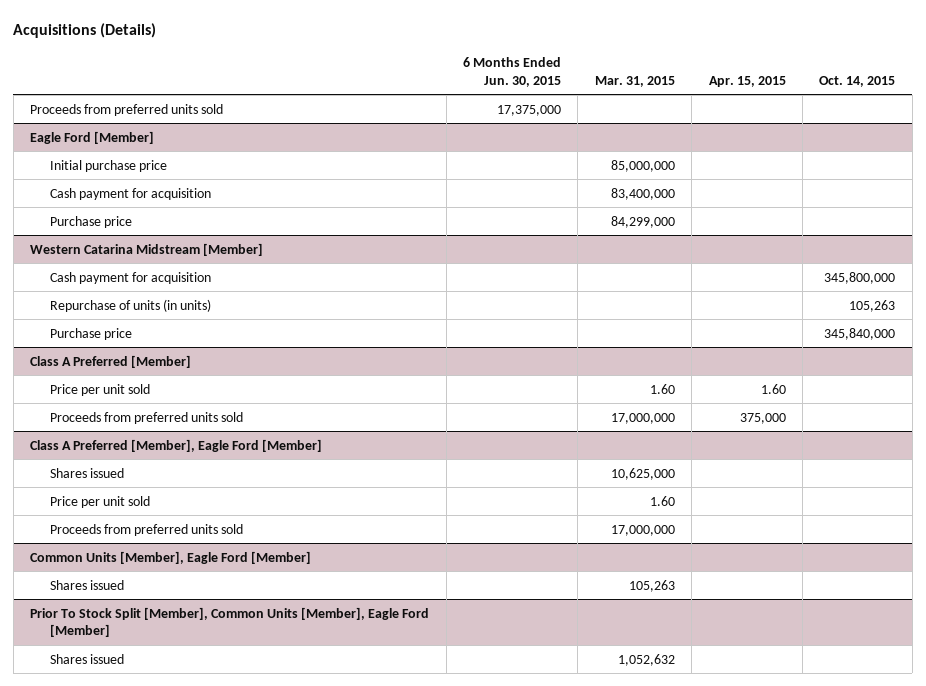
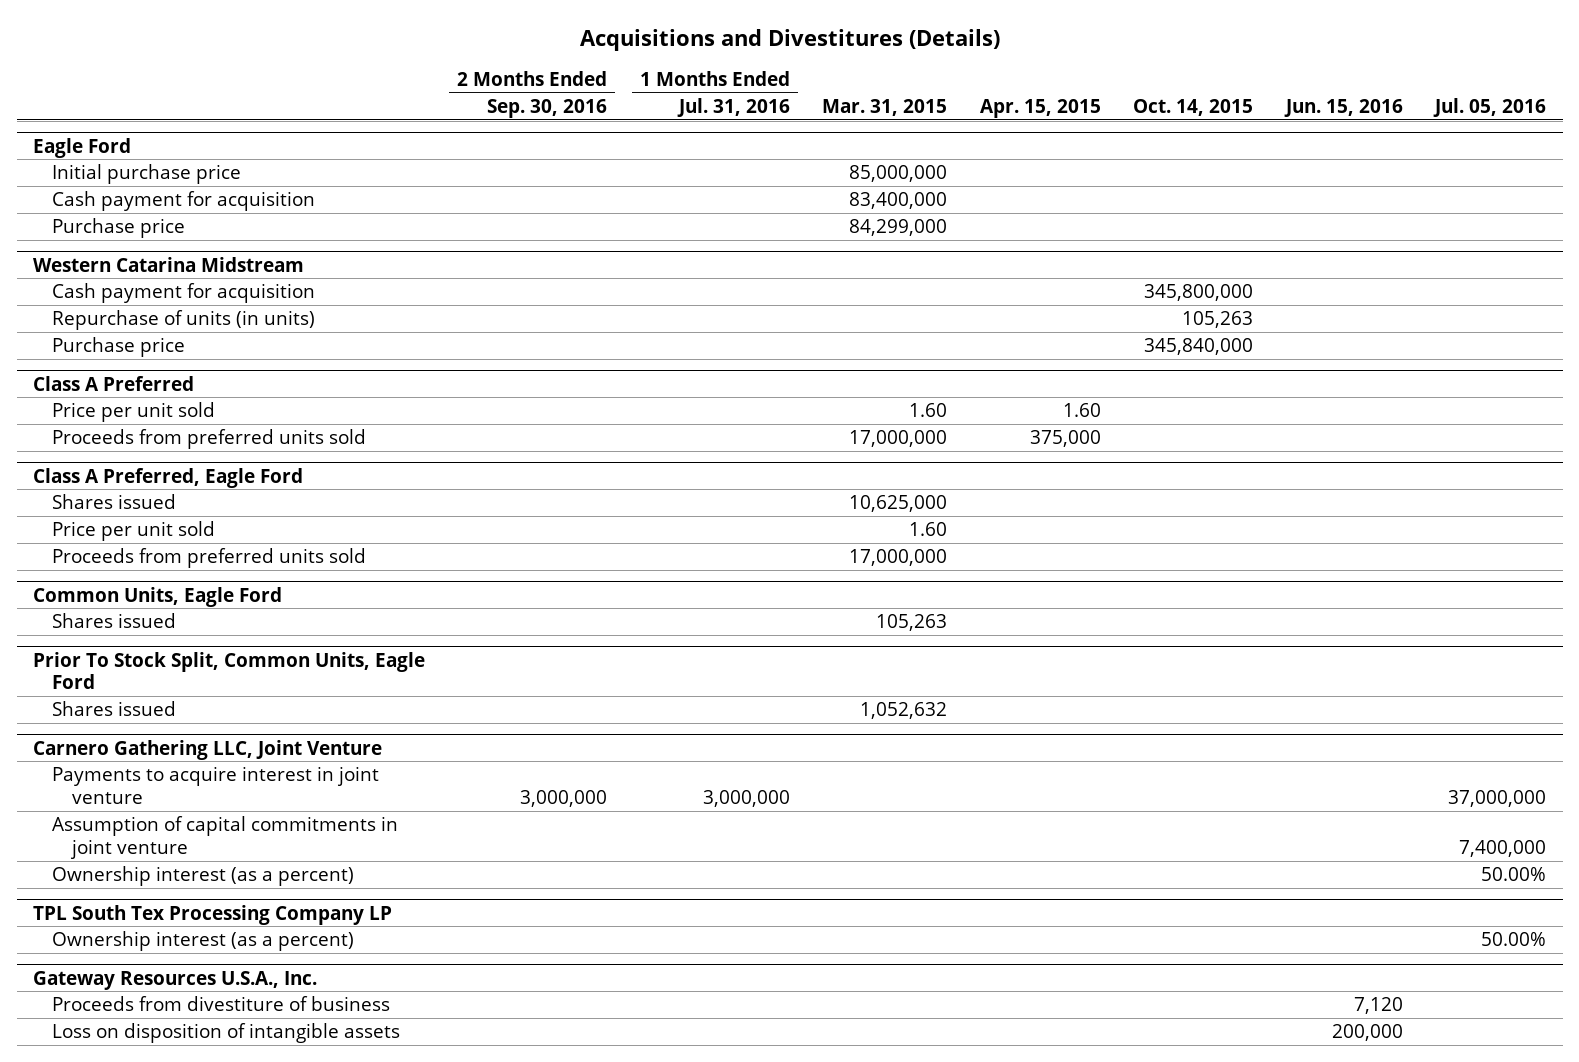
- Acquisitions (Details)
+ Acquisitions and Divestitures (Details)
- | 6 Months Ended Jun. 30, 2015 | Mar. 31, 2015 | Apr. 15, 2015 | Oct. 14, 2015
+ | 2 Months Ended Sep. 30, 2016 | 1 Months Ended Jul. 31, 2016 | Mar. 31, 2015 | Apr. 15, 2015 | Oct. 14, 2015 | Jun. 15, 2016 | Jul. 05, 2016
- Proceeds from preferred units sold | 17,375,000 | | |
- Eagle Ford [Member]
+ Eagle Ford
- Western Catarina Midstream [Member]
+ Western Catarina Midstream
- Class A Preferred [Member]
+ Class A Preferred
- Class A Preferred [Member], Eagle Ford [Member]
+ Class A Preferred, Eagle Ford
- Common Units [Member], Eagle Ford [Member]
+ Common Units, Eagle Ford
- Prior To Stock Split [Member], Common Units [Member], Eagle Ford [Member]
+ Prior To Stock Split, Common Units, Eagle Ford
+ Carnero Gathering LLC, Joint Venture
+ Payments to acquire interest in joint venture | 3,000,000 | 3,000,000 | | | | | 37,000,000
+ Assumption of capital commitments in joint venture | | | | | | | 7,400,000
+ Ownership interest (as a percent) | | | | | | | 50.00%
+ TPL South Tex Processing Company LP
+ Ownership interest (as a percent) | | | | | | | 50.00%
+ Gateway Resources U.S.A., Inc.
+ Proceeds from divestiture of business | | | | | | 7,120 |
+ Loss on disposition of intangible assets | | | | | | 200,000 |

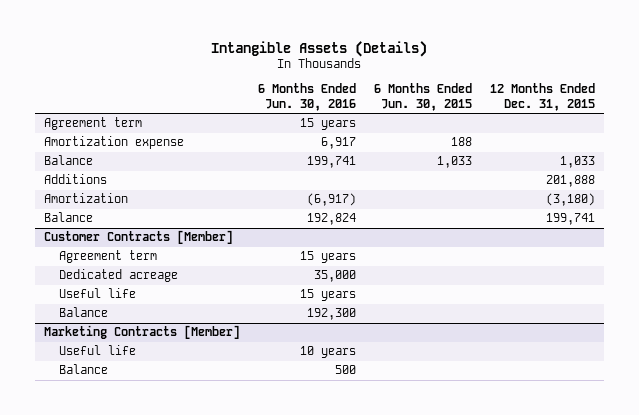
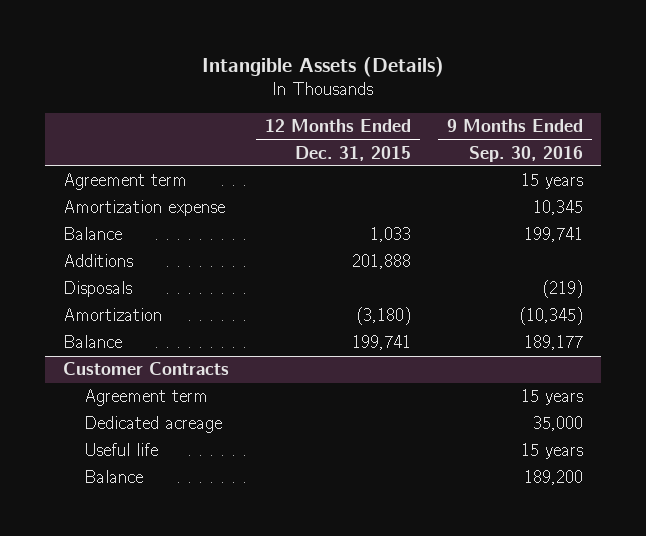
- | 6 Months Ended Jun. 30, 2016 | 6 Months Ended Jun. 30, 2015 | 12 Months Ended Dec. 31, 2015
+ | 12 Months Ended Dec. 31, 2015 | 9 Months Ended Sep. 30, 2016
+ Disposals | | (219)
- Customer Contracts [Member]
+ Customer Contracts
- Marketing Contracts [Member]
- Useful life | 10 years | |
- Balance | 500 | |

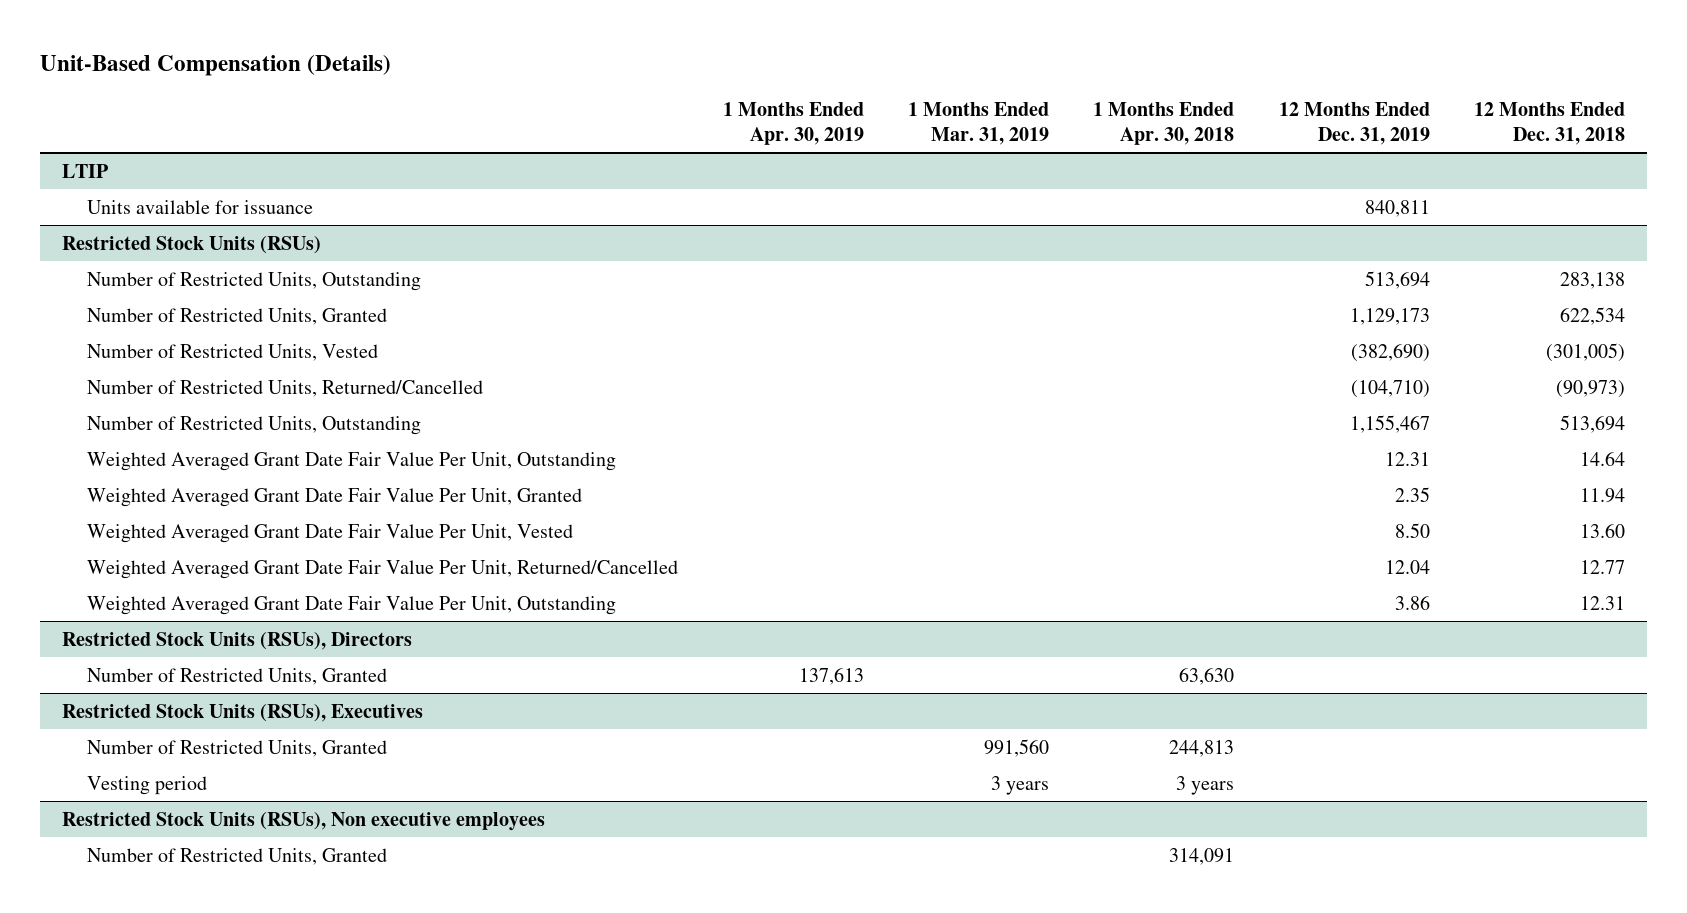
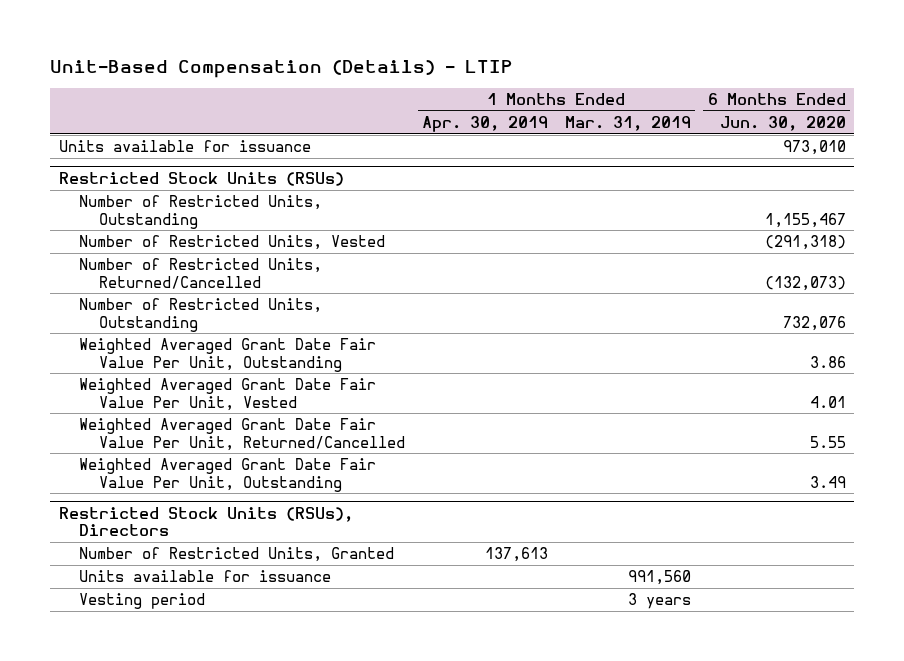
- Unit-Based Compensation (Details)
+ Unit-Based Compensation (Details) - LTIP
- | 1 Months Ended Apr. 30, 2019 | 1 Months Ended Mar. 31, 2019 | 1 Months Ended Apr. 30, 2018 | 12 Months Ended Dec. 31, 2019 | 12 Months Ended Dec. 31, 2018
+ | 1 Months Ended Apr. 30, 2019 | 1 Months Ended Mar. 31, 2019 | 6 Months Ended Jun. 30, 2020
- LTIP
- Units available for issuance | | | | 840,811 |
+ Units available for issuance | | | 973,010
@ Restricted Stock Units (RSUs)
- Number of Restricted Units, Granted | | | | 1,129,173 | 622,534
- Weighted Averaged Grant Date Fair Value Per Unit, Granted | | | | 2.35 | 11.94
- Restricted Stock Units (RSUs), Executives
- Number of Restricted Units, Granted | | 991,560 | 244,813 | |
- Vesting period | | 3 years | 3 years | |
- Restricted Stock Units (RSUs), Non executive employees
- Number of Restricted Units, Granted | | | 314,091 | |
@ Restricted Stock Units (RSUs), Directors
+ Units available for issuance | | 991,560 |
+ Vesting period | | 3 years |

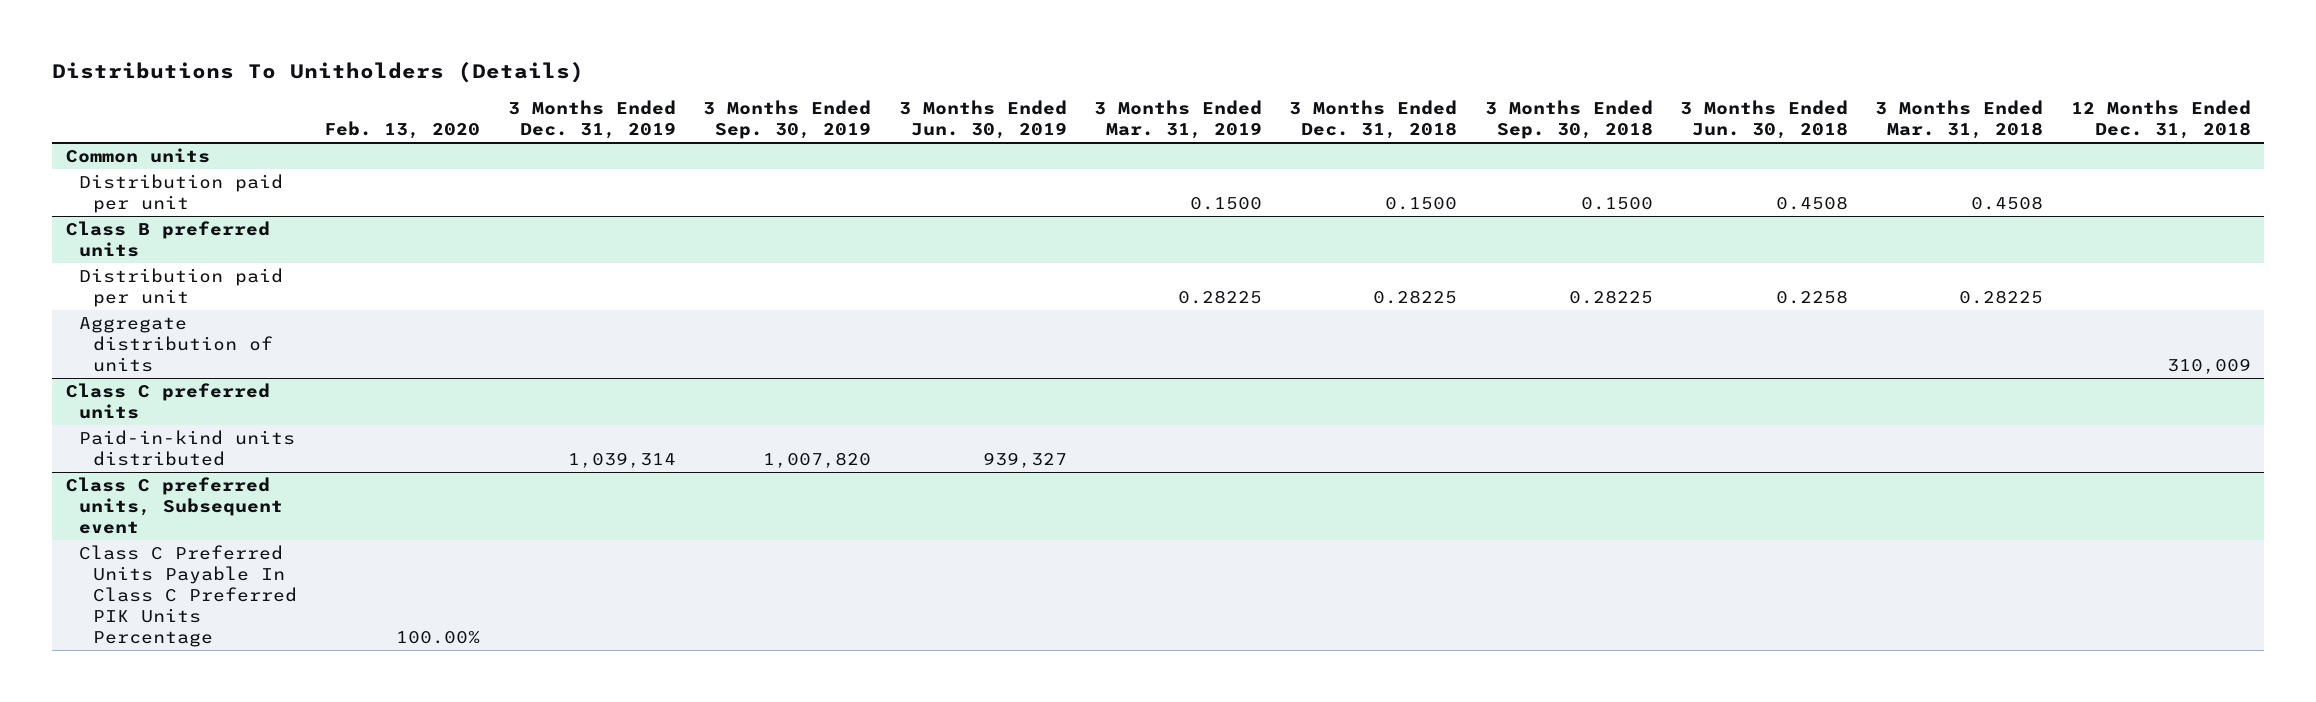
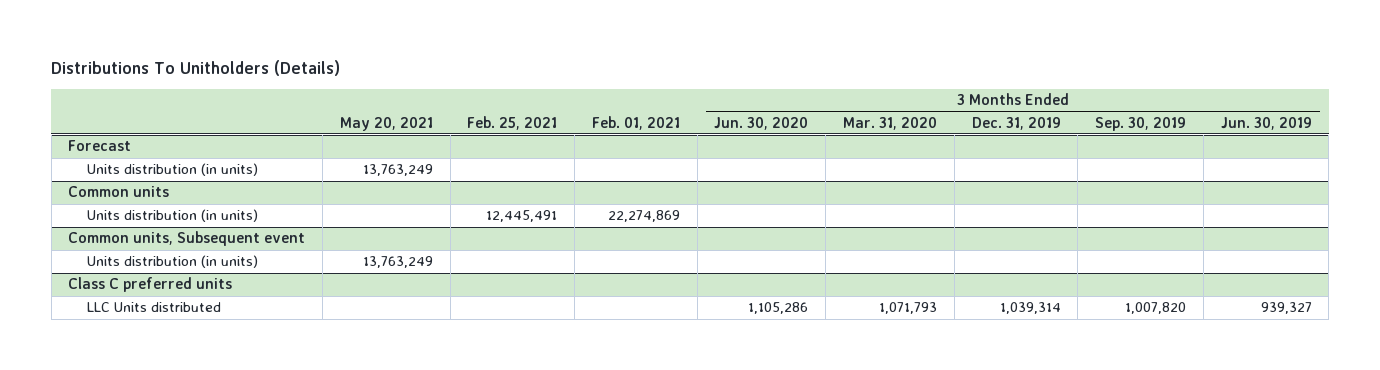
- | Feb. 13, 2020 | 3 Months Ended Dec. 31, 2019 | 3 Months Ended Sep. 30, 2019 | 3 Months Ended Jun. 30, 2019 | 3 Months Ended Mar. 31, 2019 | 3 Months Ended Dec. 31, 2018 | 3 Months Ended Sep. 30, 2018 | 3 Months Ended Jun. 30, 2018 | 3 Months Ended Mar. 31, 2018 | 12 Months Ended Dec. 31, 2018
+ | May 20, 2021 | Feb. 25, 2021 | Feb. 01, 2021 | 3 Months Ended Jun. 30, 2020 | 3 Months Ended Mar. 31, 2020 | 3 Months Ended Dec. 31, 2019 | 3 Months Ended Sep. 30, 2019 | 3 Months Ended Jun. 30, 2019
+ Forecast
+ Units distribution (in units) | 13,763,249 | | | | | | |
@ Common units
- Distribution paid per unit | | | | | 0.1500 | 0.1500 | 0.1500 | 0.4508 | 0.4508 |
- Class B preferred units
- Distribution paid per unit | | | | | 0.28225 | 0.28225 | 0.28225 | 0.2258 | 0.28225 |
- Aggregate distribution of units | | | | | | | | | | 310,009
@ Common units
+ Units distribution (in units) | | 12,445,491 | 22,274,869 | | | | |
+ Common units, Subsequent event
+ Units distribution (in units) | 13,763,249 | | | | | | |
@ Class C preferred units
- Paid-in-kind units distributed | | 1,039,314 | 1,007,820 | 939,327 | | | | | |
- Class C preferred units, Subsequent event
- Class C Preferred Units Payable In Class C Preferred PIK Units Percentage | 100.00% | | | | | | | | |
@ Class C preferred units
+ LLC Units distributed | | | | 1,105,286 | 1,071,793 | 1,039,314 | 1,007,820 | 939,327

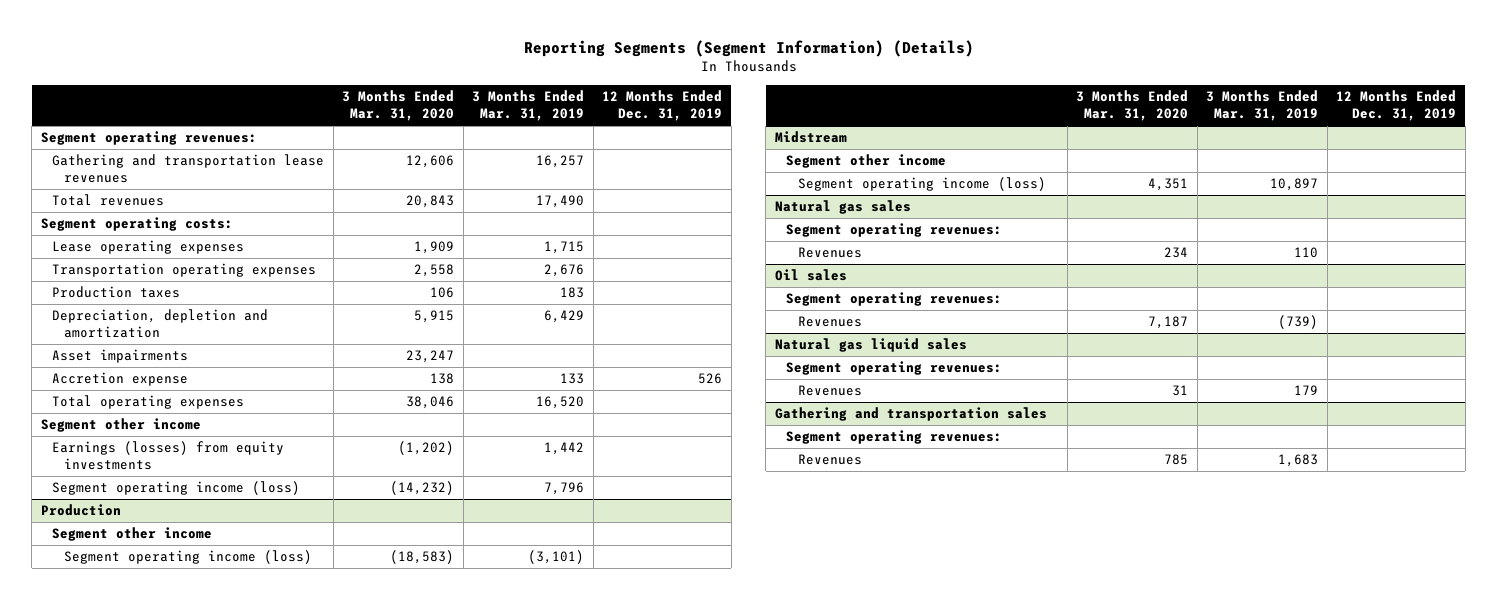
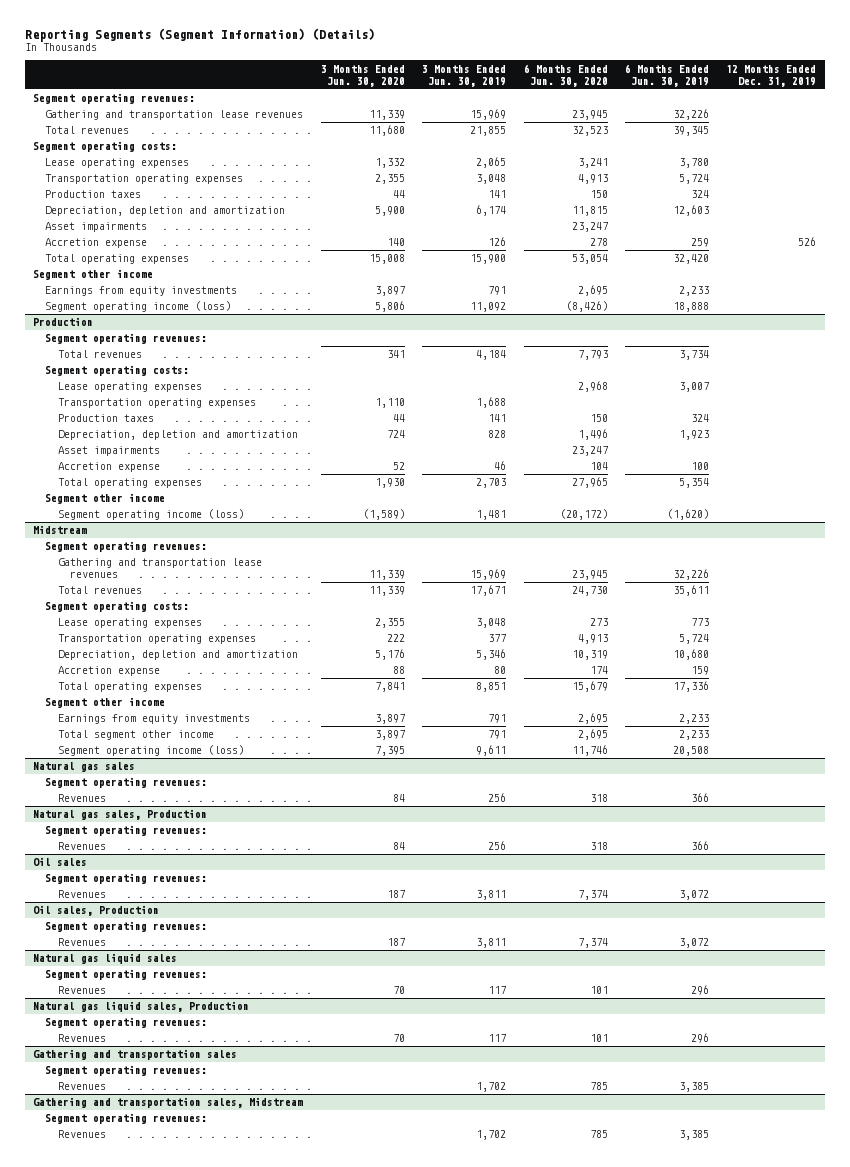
- | 3 Months Ended Mar. 31, 2020 | 3 Months Ended Mar. 31, 2019 | 12 Months Ended Dec. 31, 2019
+ | 3 Months Ended Jun. 30, 2020 | 3 Months Ended Jun. 30, 2019 | 6 Months Ended Jun. 30, 2020 | 6 Months Ended Jun. 30, 2019 | 12 Months Ended Dec. 31, 2019
- Earnings (losses) from equity investments | (1,202) | 1,442 |
+ Earnings from equity investments | 3,897 | 791 | 2,695 | 2,233 |
@ Production
+ Segment operating revenues:
+ Total revenues | 341 | 4,184 | 7,793 | 3,734 |
+ Segment operating costs:
+ Lease operating expenses | | | 2,968 | 3,007 |
+ Transportation operating expenses | 1,110 | 1,688 | | |
+ Production taxes | 44 | 141 | 150 | 324 |
+ Depreciation, depletion and amortization | 724 | 828 | 1,496 | 1,923 |
+ Asset impairments | | | 23,247 | |
+ Accretion expense | 52 | 46 | 104 | 100 |
+ Total operating expenses | 1,930 | 2,703 | 27,965 | 5,354 |
@ Midstream
+ Segment operating revenues:
+ Gathering and transportation lease revenues | 11,339 | 15,969 | 23,945 | 32,226 |
+ Total revenues | 11,339 | 17,671 | 24,730 | 35,611 |
+ Segment operating costs:
+ Lease operating expenses | 2,355 | 3,048 | 273 | 773 |
+ Transportation operating expenses | 222 | 377 | 4,913 | 5,724 |
+ Depreciation, depletion and amortization | 5,176 | 5,346 | 10,319 | 10,680 |
+ Accretion expense | 88 | 80 | 174 | 159 |
+ Total operating expenses | 7,841 | 8,851 | 15,679 | 17,336 |
+ Earnings from equity investments | 3,897 | 791 | 2,695 | 2,233 |
+ Total segment other income | 3,897 | 791 | 2,695 | 2,233 |
+ Natural gas sales, Production
+ Segment operating revenues:
+ Revenues | 84 | 256 | 318 | 366 |
+ Oil sales, Production
+ Segment operating revenues:
+ Revenues | 187 | 3,811 | 7,374 | 3,072 |
+ Natural gas liquid sales, Production
+ Segment operating revenues:
+ Revenues | 70 | 117 | 101 | 296 |
+ Gathering and transportation sales, Midstream
+ Segment operating revenues:
+ Revenues | | 1,702 | 785 | 3,385 |

